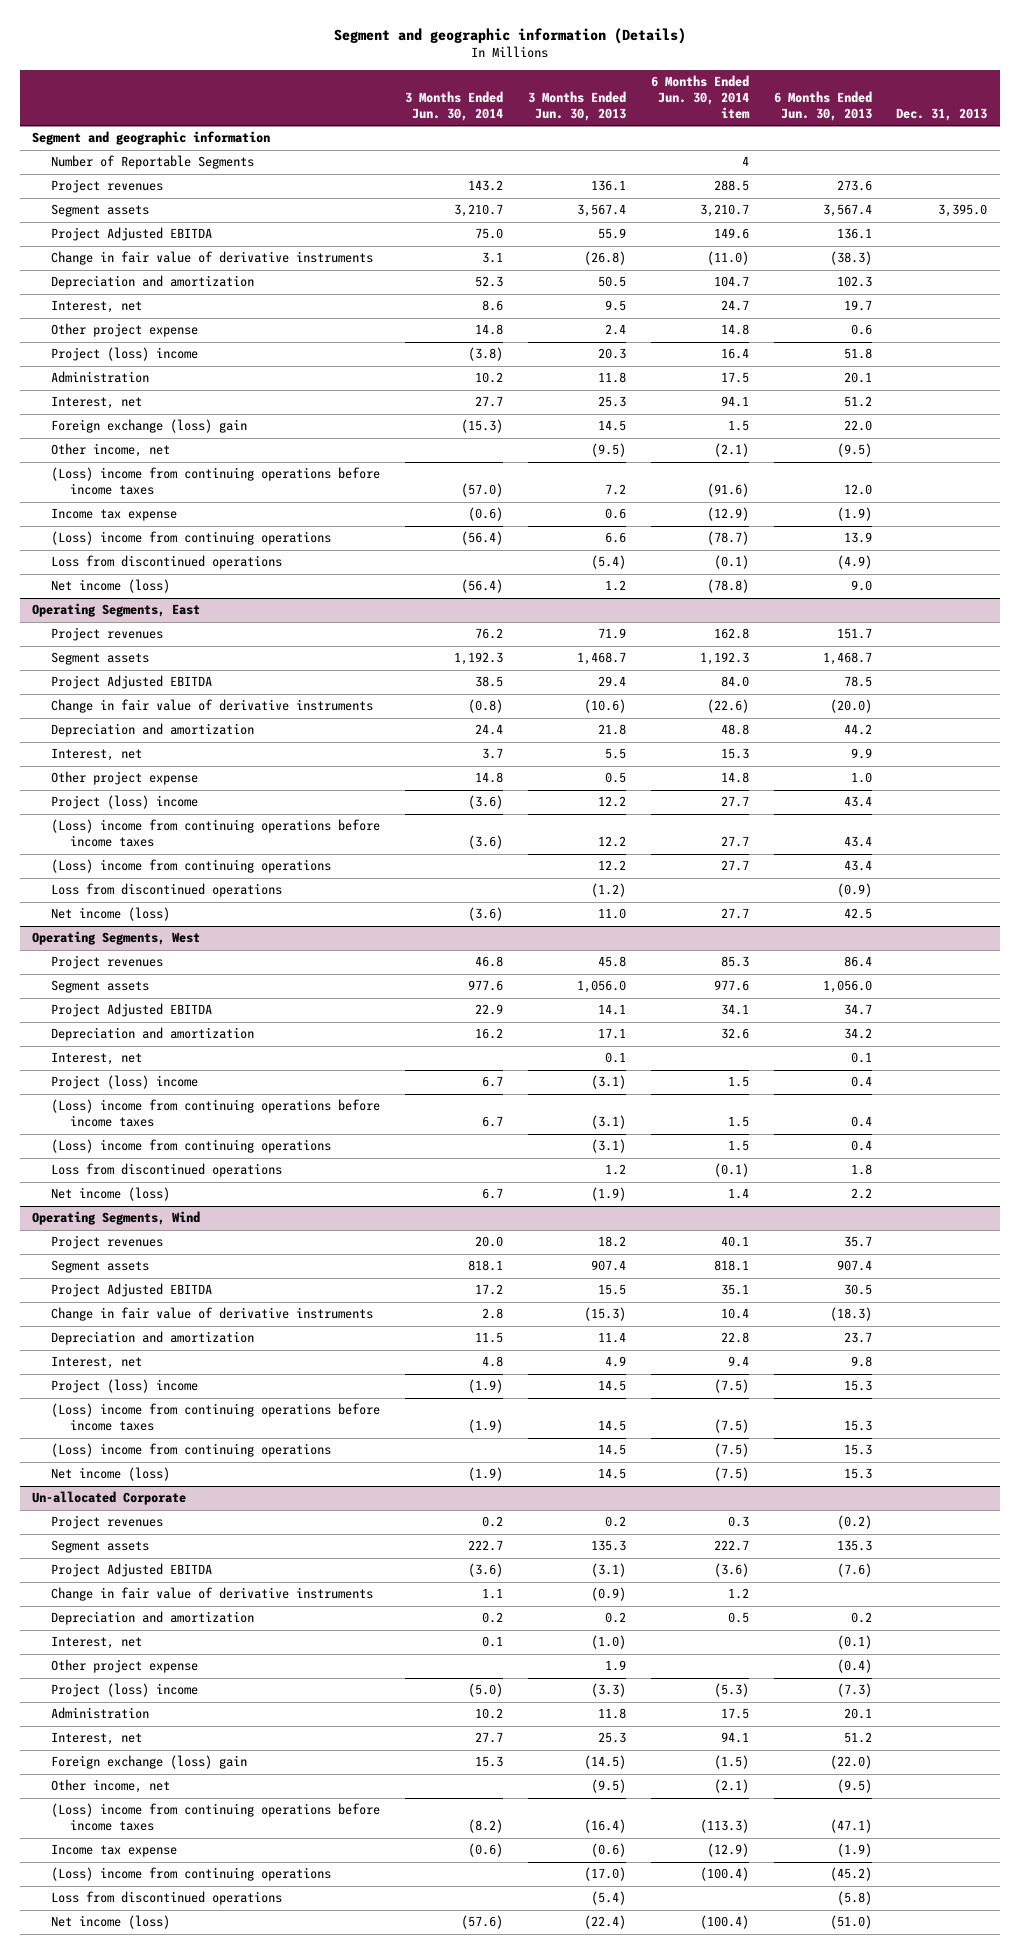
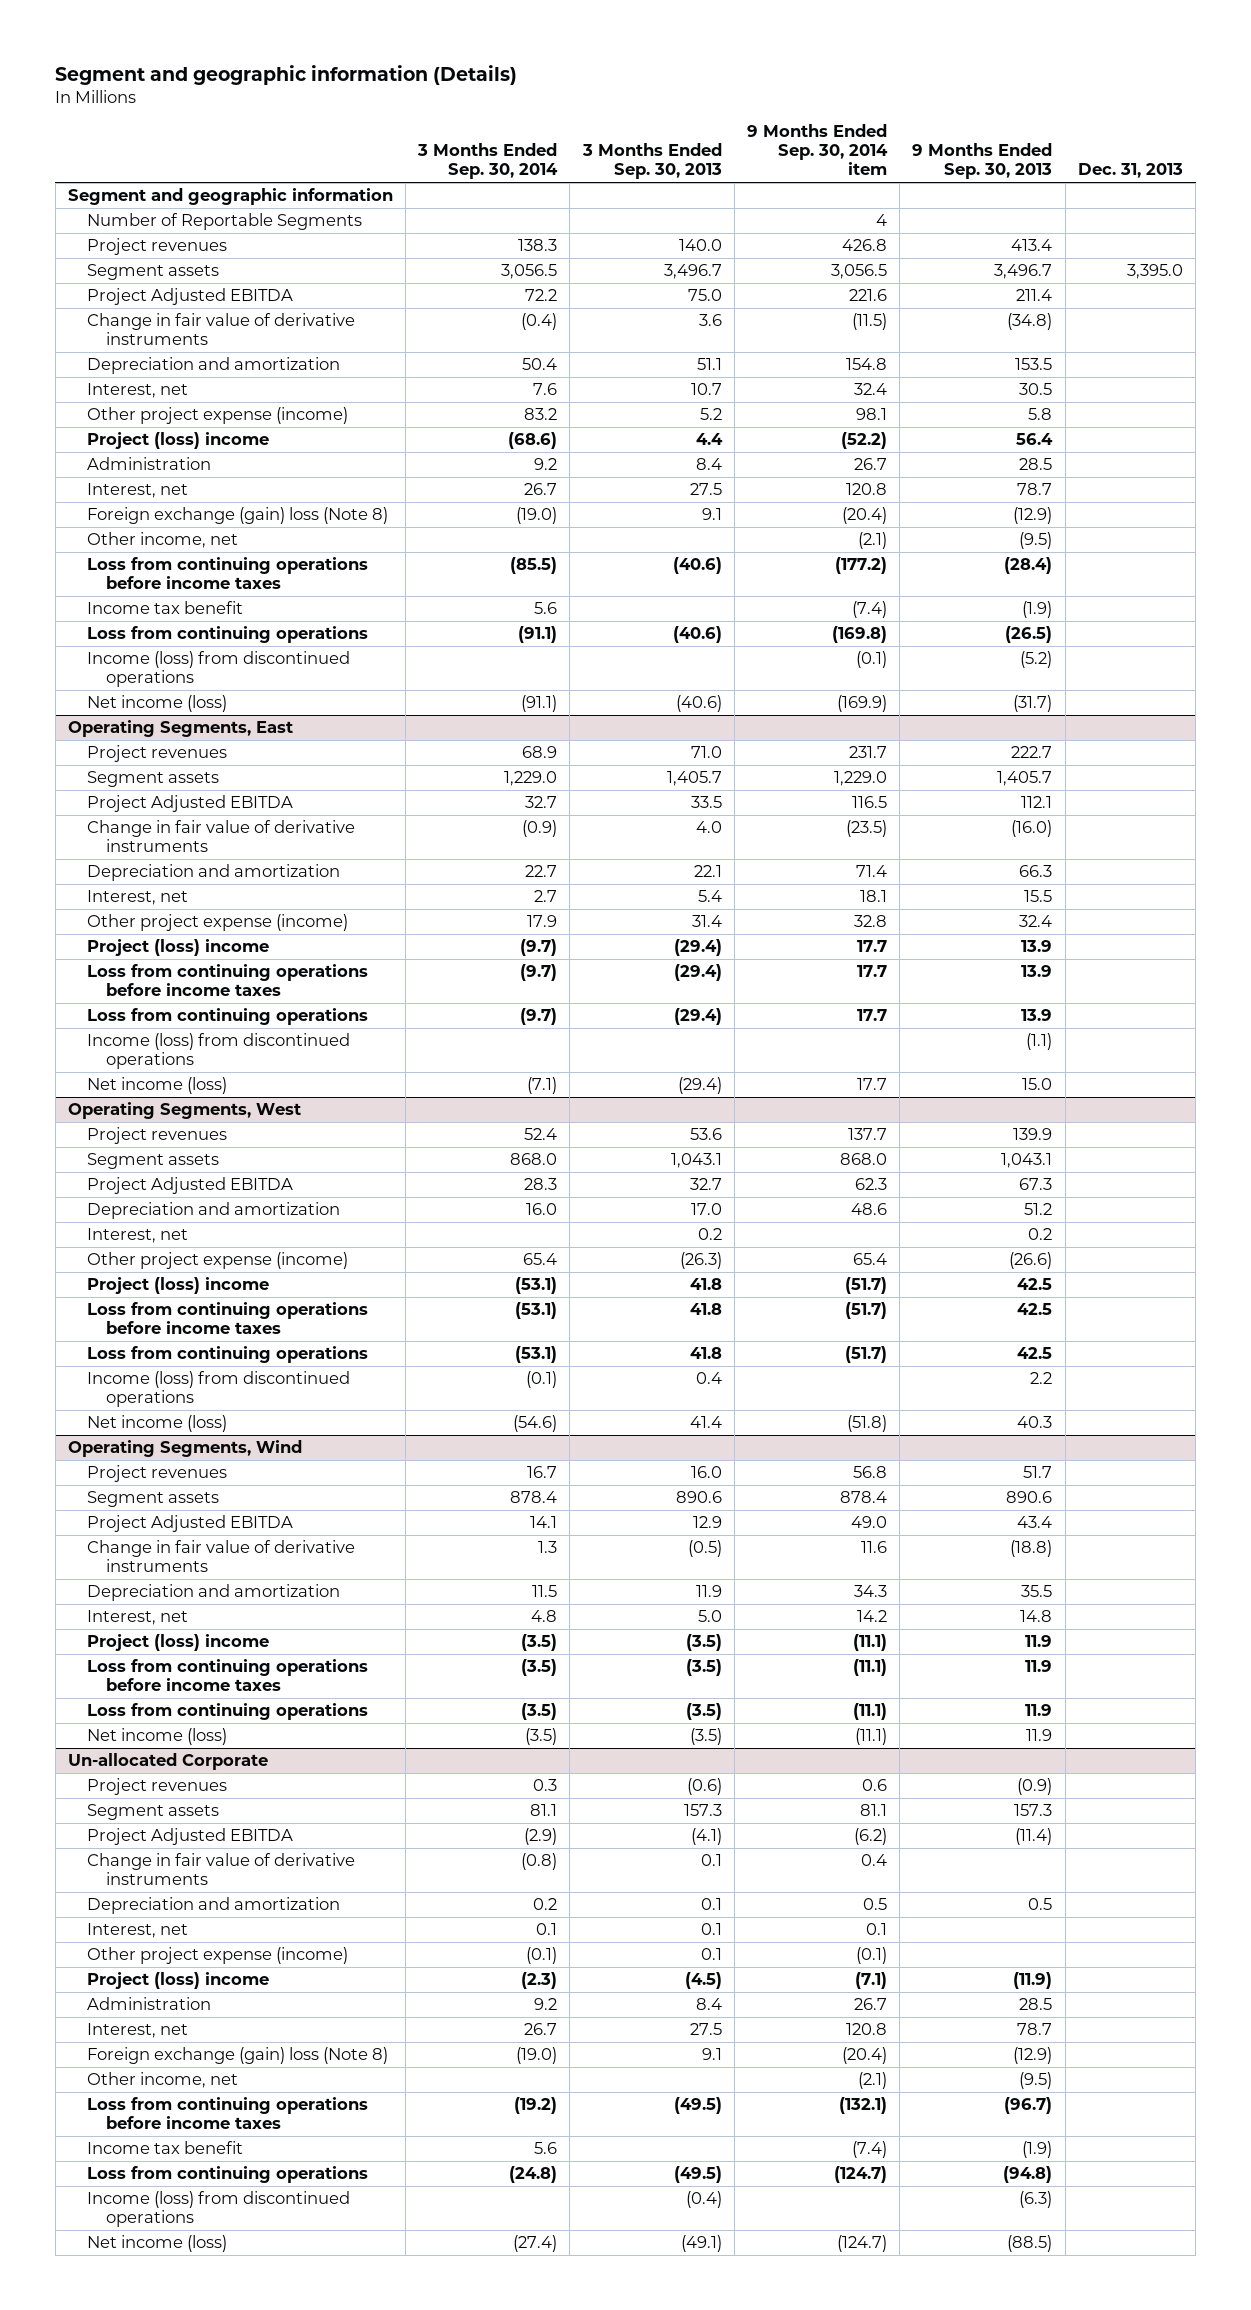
- | 3 Months Ended Jun. 30, 2014 | 3 Months Ended Jun. 30, 2013 | 6 Months Ended Jun. 30, 2014 item | 6 Months Ended Jun. 30, 2013 | Dec. 31, 2013
+ | 3 Months Ended Sep. 30, 2014 | 3 Months Ended Sep. 30, 2013 | 9 Months Ended Sep. 30, 2014 item | 9 Months Ended Sep. 30, 2013 | Dec. 31, 2013
- Other project expense | 14.8 | 2.4 | 14.8 | 0.6 |
+ Other project expense (income) | 83.2 | 5.2 | 98.1 | 5.8 |
- Foreign exchange (loss) gain | (15.3) | 14.5 | 1.5 | 22.0 |
+ Foreign exchange (gain) loss (Note 8) | (19.0) | 9.1 | (20.4) | (12.9) |
- (Loss) income from continuing operations before income taxes | (57.0) | 7.2 | (91.6) | 12.0 |
- Income tax expense | (0.6) | 0.6 | (12.9) | (1.9) |
- (Loss) income from continuing operations | (56.4) | 6.6 | (78.7) | 13.9 |
- Loss from discontinued operations | | (5.4) | (0.1) | (4.9) |
+ Loss from continuing operations before income taxes | (85.5) | (40.6) | (177.2) | (28.4) |
+ Income tax benefit | 5.6 | | (7.4) | (1.9) |
+ Loss from continuing operations | (91.1) | (40.6) | (169.8) | (26.5) |
+ Income (loss) from discontinued operations | | | (0.1) | (5.2) |
@ Operating Segments, East
- Other project expense | 14.8 | 0.5 | 14.8 | 1.0 |
+ Other project expense (income) | 17.9 | 31.4 | 32.8 | 32.4 |
- (Loss) income from continuing operations before income taxes | (3.6) | 12.2 | 27.7 | 43.4 |
- (Loss) income from continuing operations | | 12.2 | 27.7 | 43.4 |
- Loss from discontinued operations | | (1.2) | | (0.9) |
+ Loss from continuing operations before income taxes | (9.7) | (29.4) | 17.7 | 13.9 |
+ Loss from continuing operations | (9.7) | (29.4) | 17.7 | 13.9 |
+ Income (loss) from discontinued operations | | | | (1.1) |
@ Operating Segments, West
+ Other project expense (income) | 65.4 | (26.3) | 65.4 | (26.6) |
- (Loss) income from continuing operations before income taxes | 6.7 | (3.1) | 1.5 | 0.4 |
- (Loss) income from continuing operations | | (3.1) | 1.5 | 0.4 |
- Loss from discontinued operations | | 1.2 | (0.1) | 1.8 |
+ Loss from continuing operations before income taxes | (53.1) | 41.8 | (51.7) | 42.5 |
+ Loss from continuing operations | (53.1) | 41.8 | (51.7) | 42.5 |
+ Income (loss) from discontinued operations | (0.1) | 0.4 | | 2.2 |
@ Operating Segments, Wind
- (Loss) income from continuing operations before income taxes | (1.9) | 14.5 | (7.5) | 15.3 |
- (Loss) income from continuing operations | | 14.5 | (7.5) | 15.3 |
+ Loss from continuing operations before income taxes | (3.5) | (3.5) | (11.1) | 11.9 |
+ Loss from continuing operations | (3.5) | (3.5) | (11.1) | 11.9 |
@ Un-allocated Corporate
- Other project expense | | 1.9 | | (0.4) |
+ Other project expense (income) | (0.1) | 0.1 | (0.1) | |
- Foreign exchange (loss) gain | 15.3 | (14.5) | (1.5) | (22.0) |
+ Foreign exchange (gain) loss (Note 8) | (19.0) | 9.1 | (20.4) | (12.9) |
- (Loss) income from continuing operations before income taxes | (8.2) | (16.4) | (113.3) | (47.1) |
- Income tax expense | (0.6) | (0.6) | (12.9) | (1.9) |
- (Loss) income from continuing operations | | (17.0) | (100.4) | (45.2) |
- Loss from discontinued operations | | (5.4) | | (5.8) |
+ Loss from continuing operations before income taxes | (19.2) | (49.5) | (132.1) | (96.7) |
+ Income tax benefit | 5.6 | | (7.4) | (1.9) |
+ Loss from continuing operations | (24.8) | (49.5) | (124.7) | (94.8) |
+ Income (loss) from discontinued operations | | (0.4) | | (6.3) |

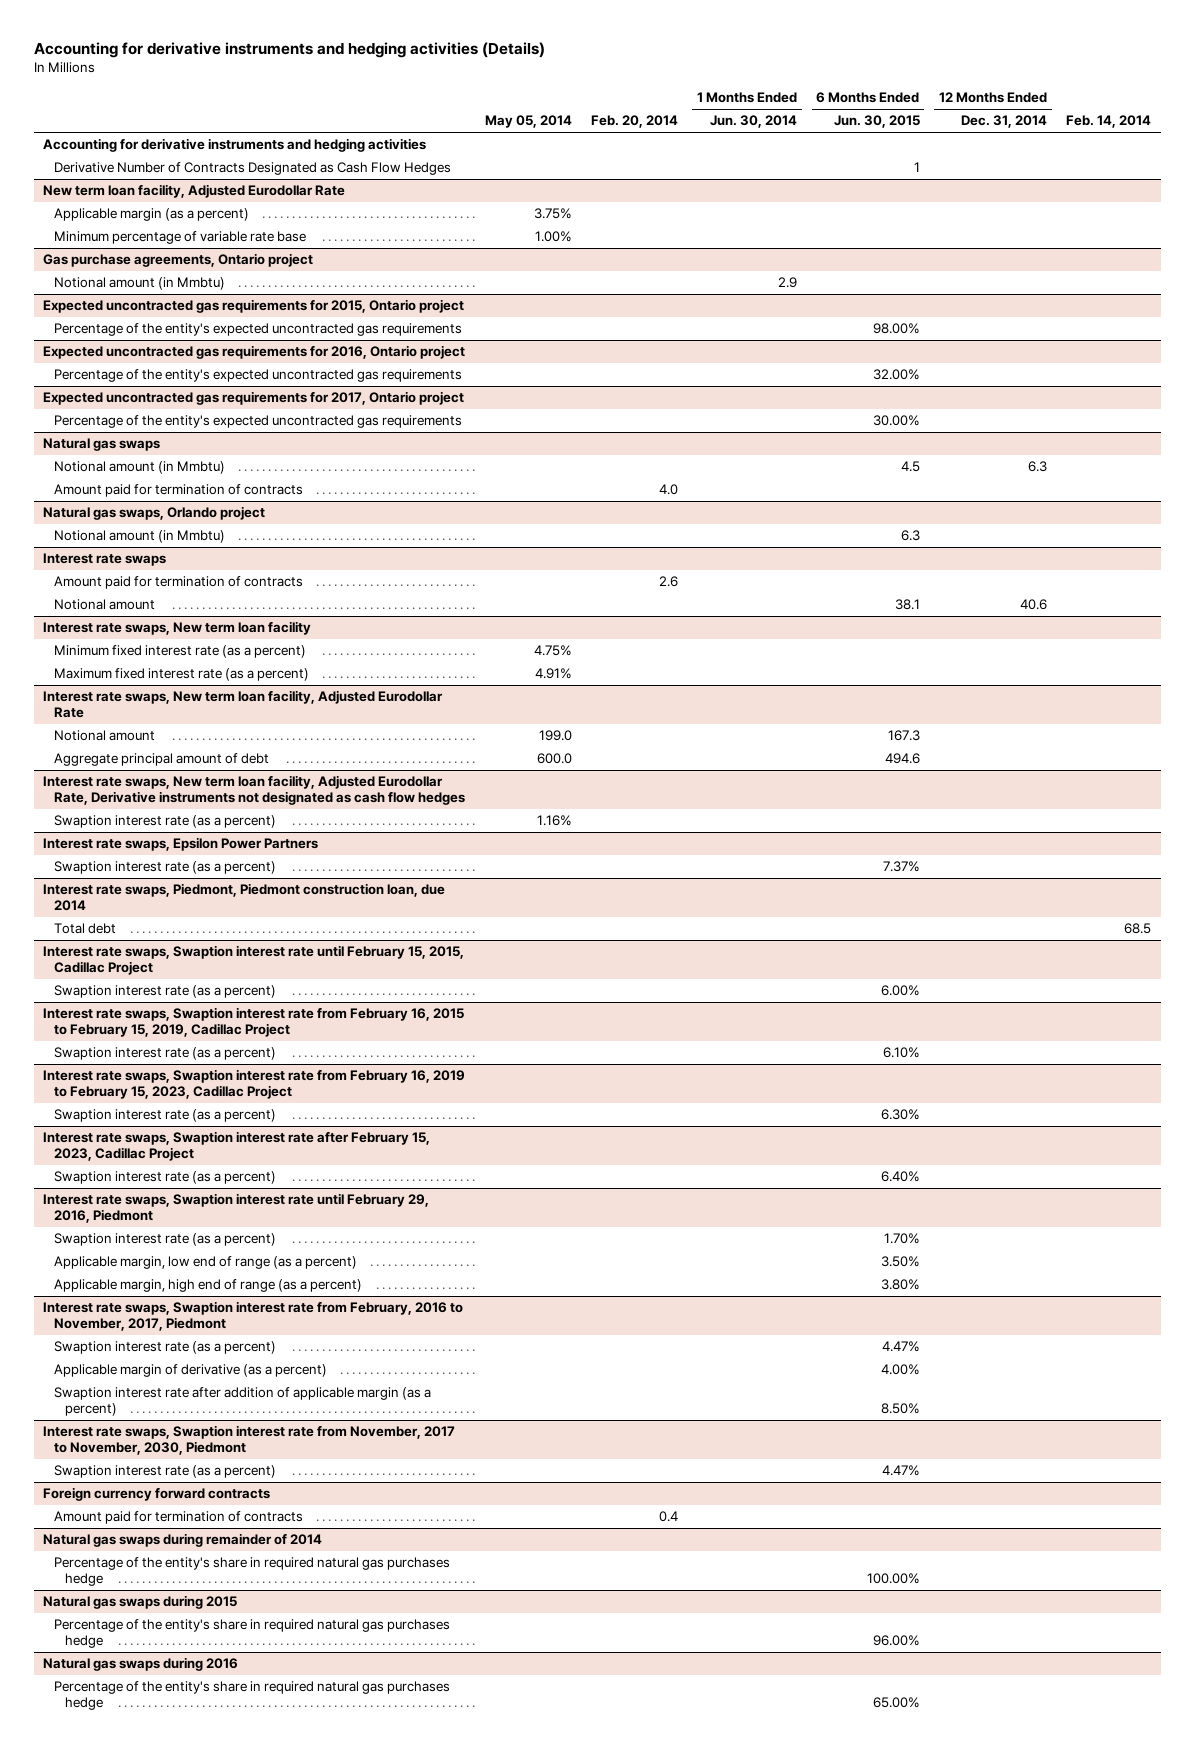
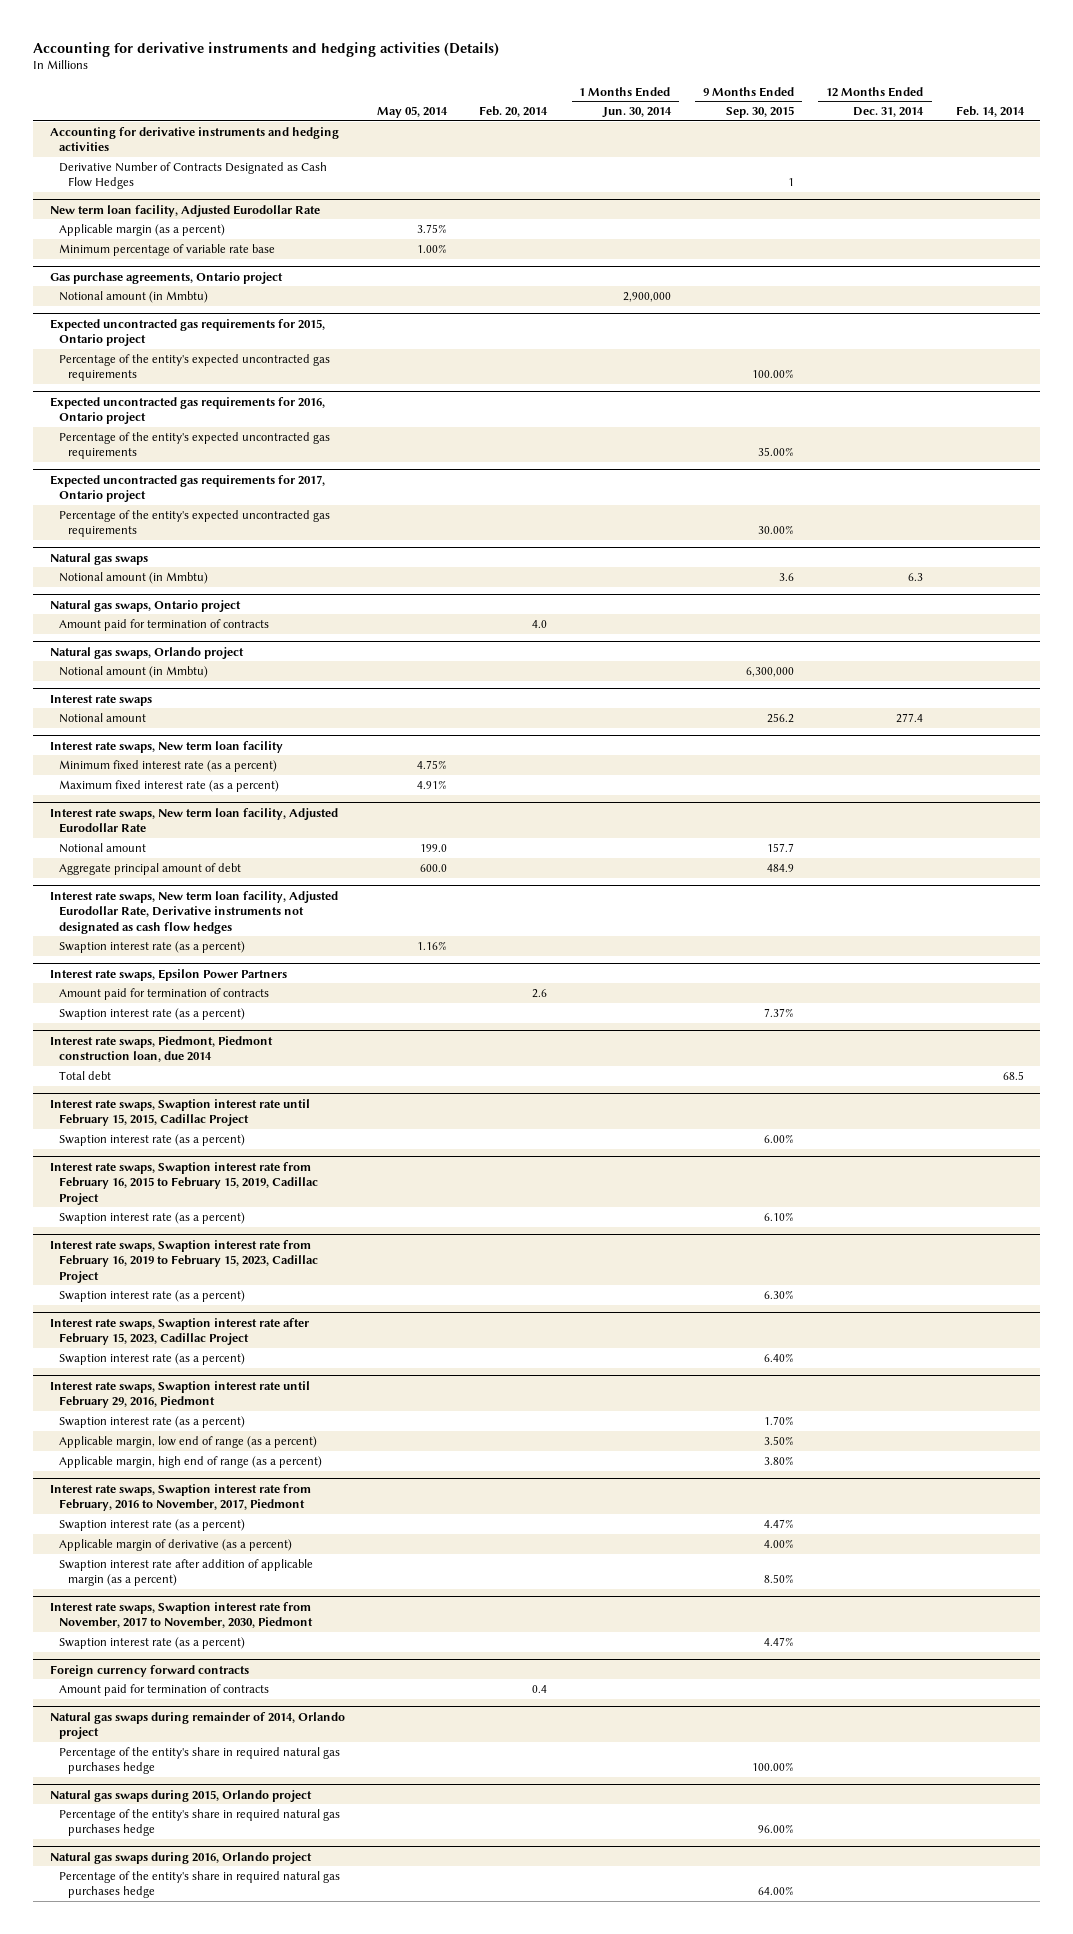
- | May 05, 2014 | Feb. 20, 2014 | 1 Months Ended Jun. 30, 2014 | 6 Months Ended Jun. 30, 2015 | 12 Months Ended Dec. 31, 2014 | Feb. 14, 2014
+ | May 05, 2014 | Feb. 20, 2014 | 1 Months Ended Jun. 30, 2014 | 9 Months Ended Sep. 30, 2015 | 12 Months Ended Dec. 31, 2014 | Feb. 14, 2014
@ Gas purchase agreements, Ontario project
- Notional amount (in Mmbtu) | | | 2.9 | | |
+ Notional amount (in Mmbtu) | | | 2,900,000 | | |
@ Natural gas swaps
- Amount paid for termination of contracts | | 4.0 | | | |
+ Natural gas swaps, Ontario project
+ Amount paid for termination of contracts | | 4.0 | | | |
@ Interest rate swaps
- Amount paid for termination of contracts | | 2.6 | | | |
- Notional amount | | | | 38.1 | 40.6 |
+ Notional amount | | | | 256.2 | 277.4 |
@ Interest rate swaps, Epsilon Power Partners
+ Amount paid for termination of contracts | | 2.6 | | | |
- Natural gas swaps during remainder of 2014
+ Natural gas swaps during remainder of 2014, Orlando project
- Natural gas swaps during 2015
+ Natural gas swaps during 2015, Orlando project
- Natural gas swaps during 2016
+ Natural gas swaps during 2016, Orlando project

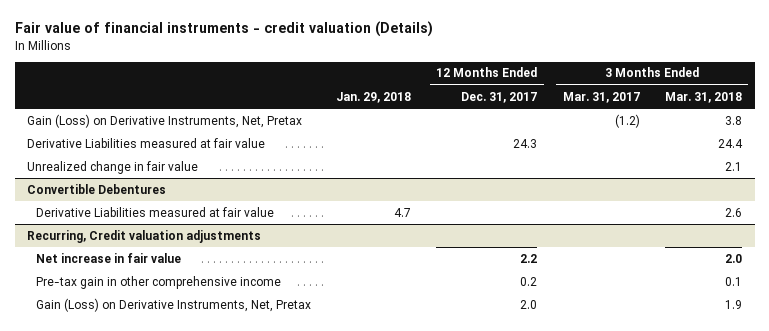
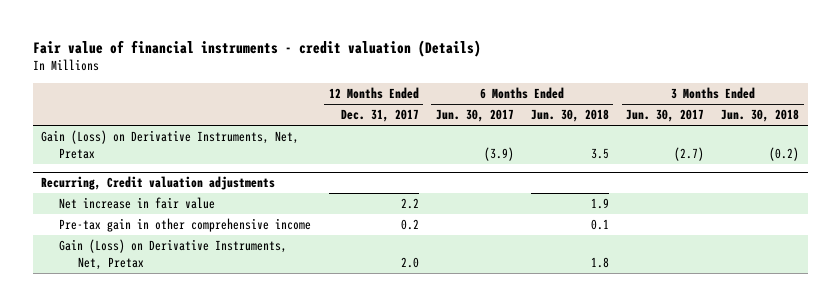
- | Jan. 29, 2018 | 12 Months Ended Dec. 31, 2017 | 3 Months Ended Mar. 31, 2017 | 3 Months Ended Mar. 31, 2018
+ | 12 Months Ended Dec. 31, 2017 | 6 Months Ended Jun. 30, 2017 | 6 Months Ended Jun. 30, 2018 | 3 Months Ended Jun. 30, 2017 | 3 Months Ended Jun. 30, 2018
- Derivative Liabilities measured at fair value | | 24.3 | | 24.4
- Unrealized change in fair value | | | | 2.1
- Convertible Debentures
- Derivative Liabilities measured at fair value | 4.7 | | | 2.6

